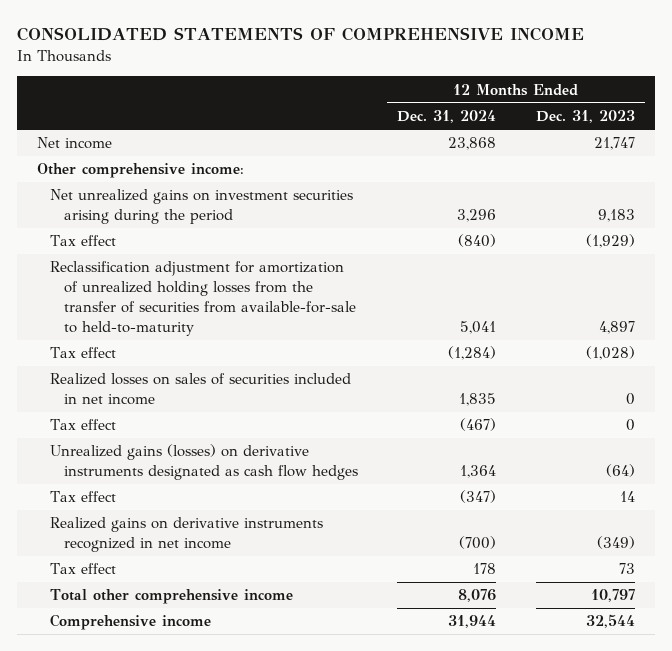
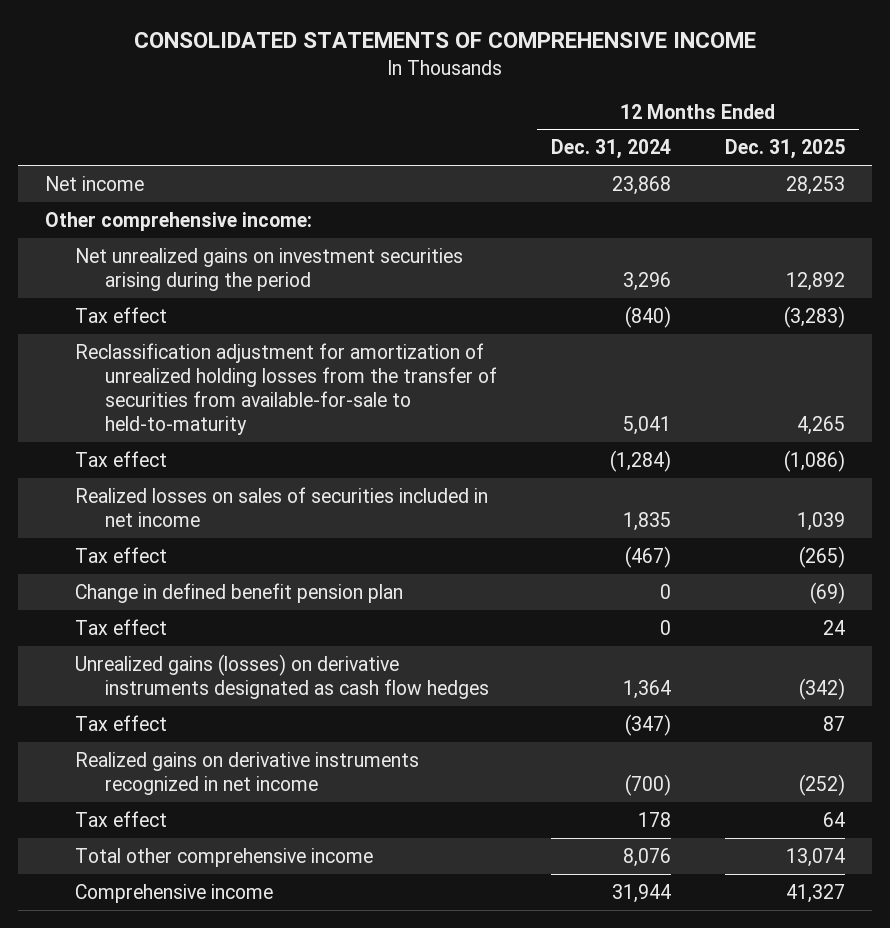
- | 12 Months Ended Dec. 31, 2024 | 12 Months Ended Dec. 31, 2023
+ | 12 Months Ended Dec. 31, 2024 | 12 Months Ended Dec. 31, 2025
+ Change in defined benefit pension plan | 0 | (69)
+ Tax effect | 0 | 24

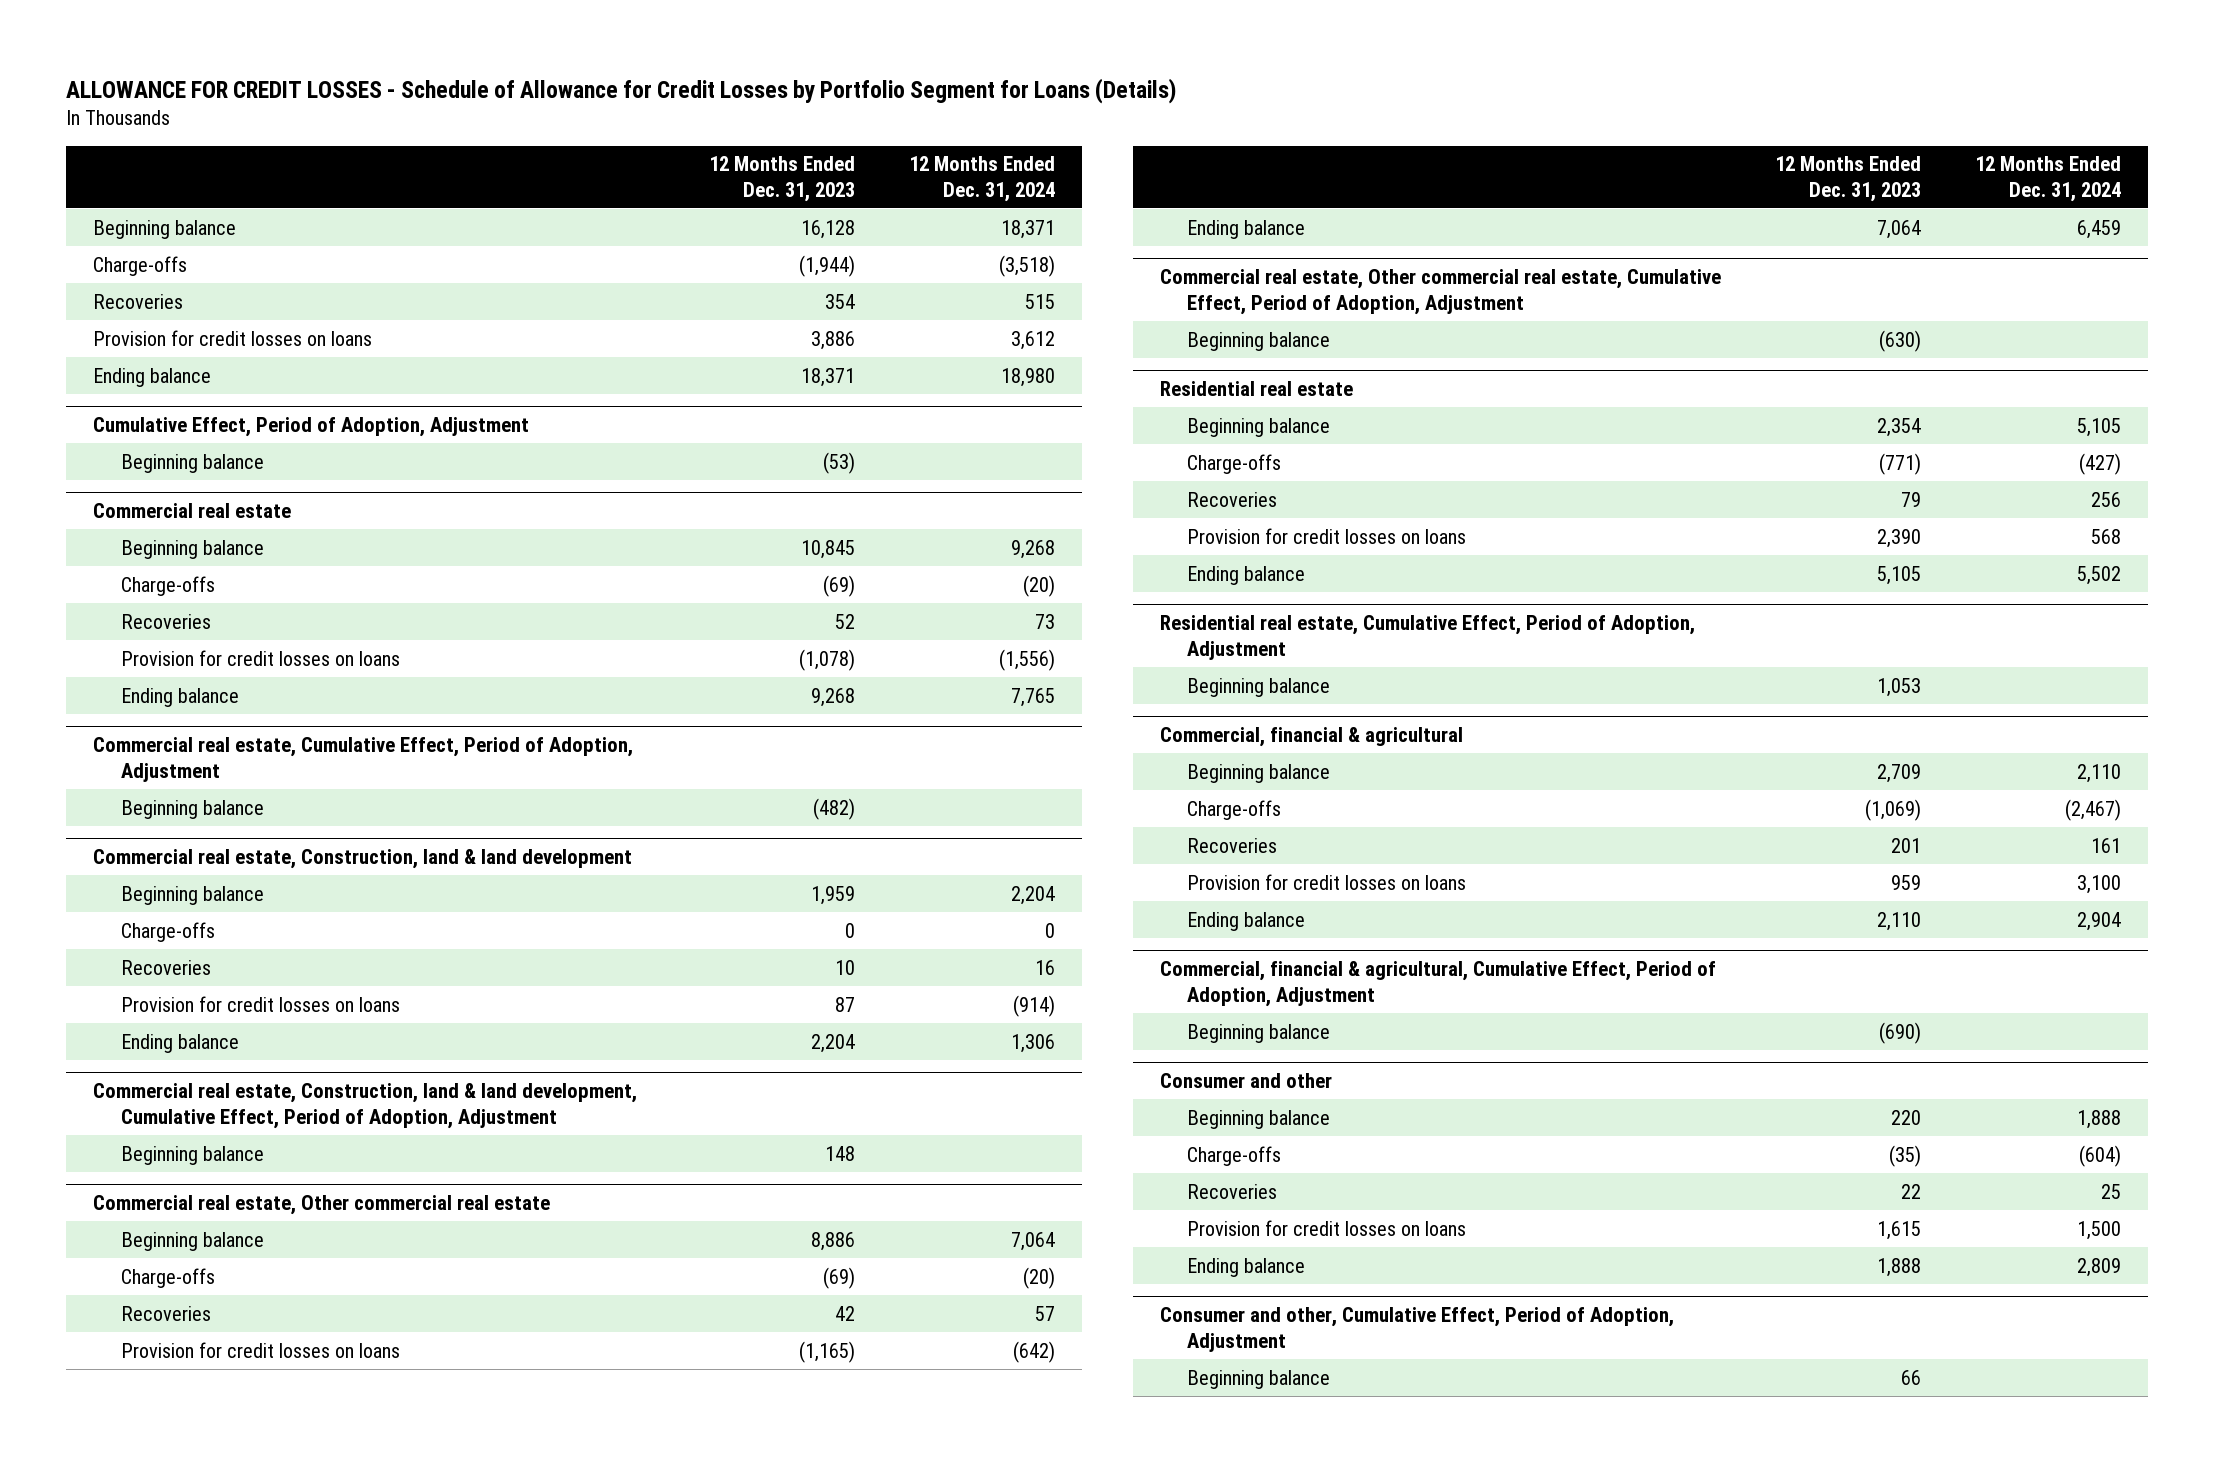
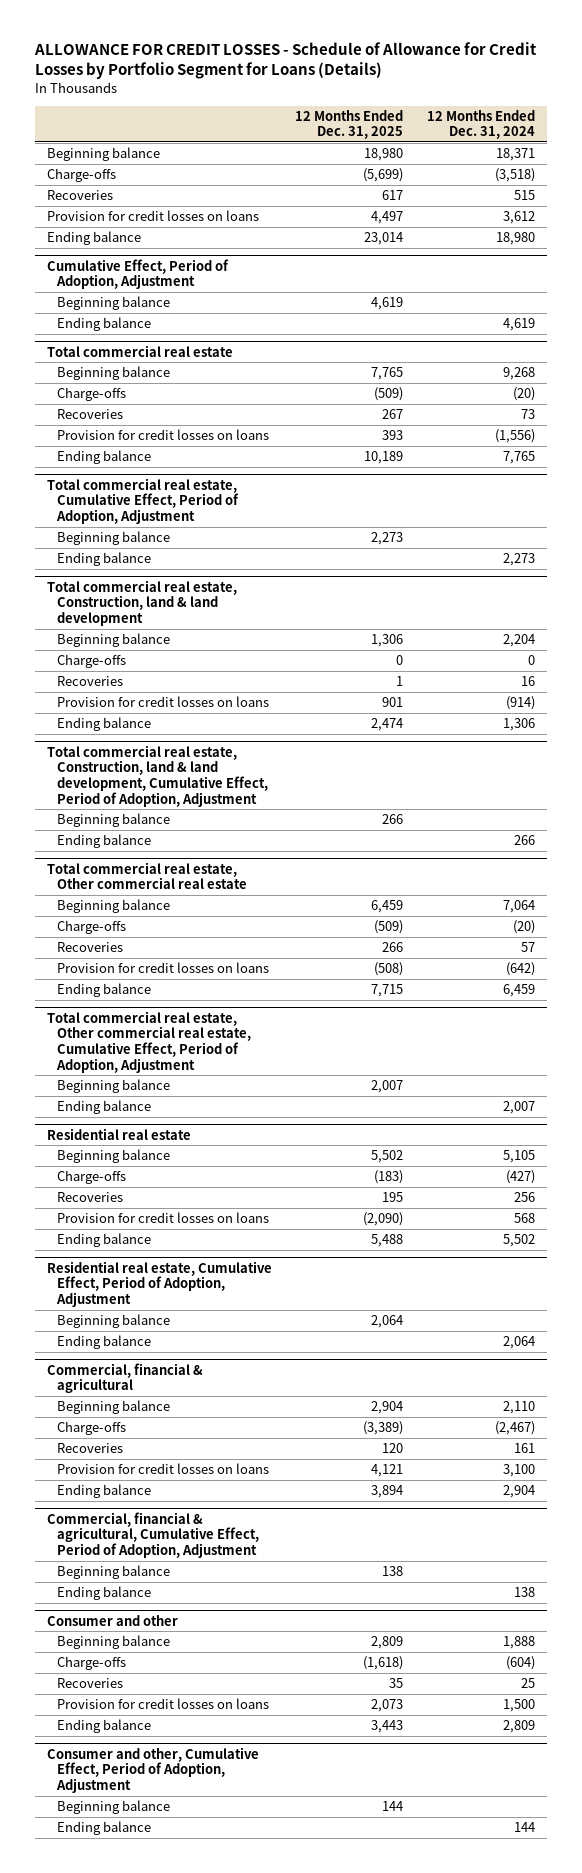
- | 12 Months Ended Dec. 31, 2023 | 12 Months Ended Dec. 31, 2024
+ | 12 Months Ended Dec. 31, 2025 | 12 Months Ended Dec. 31, 2024
- Commercial real estate
@ Cumulative Effect, Period of Adoption, Adjustment
+ Ending balance | | 4,619
+ Total commercial real estate
- Commercial real estate, Cumulative Effect, Period of Adoption, Adjustment
+ Total commercial real estate, Cumulative Effect, Period of Adoption, Adjustment
- Commercial real estate, Construction, land & land development
+ Ending balance | | 2,273
+ Total commercial real estate, Construction, land & land development
- Commercial real estate, Construction, land & land development, Cumulative Effect, Period of Adoption, Adjustment
+ Total commercial real estate, Construction, land & land development, Cumulative Effect, Period of Adoption, Adjustment
- Commercial real estate, Other commercial real estate
+ Ending balance | | 266
+ Total commercial real estate, Other commercial real estate
- Commercial real estate, Other commercial real estate, Cumulative Effect, Period of Adoption, Adjustment
+ Total commercial real estate, Other commercial real estate, Cumulative Effect, Period of Adoption, Adjustment
+ Ending balance | | 2,007
@ Residential real estate, Cumulative Effect, Period of Adoption, Adjustment
+ Ending balance | | 2,064
@ Commercial, financial & agricultural, Cumulative Effect, Period of Adoption, Adjustment
+ Ending balance | | 138
@ Consumer and other, Cumulative Effect, Period of Adoption, Adjustment
+ Ending balance | | 144

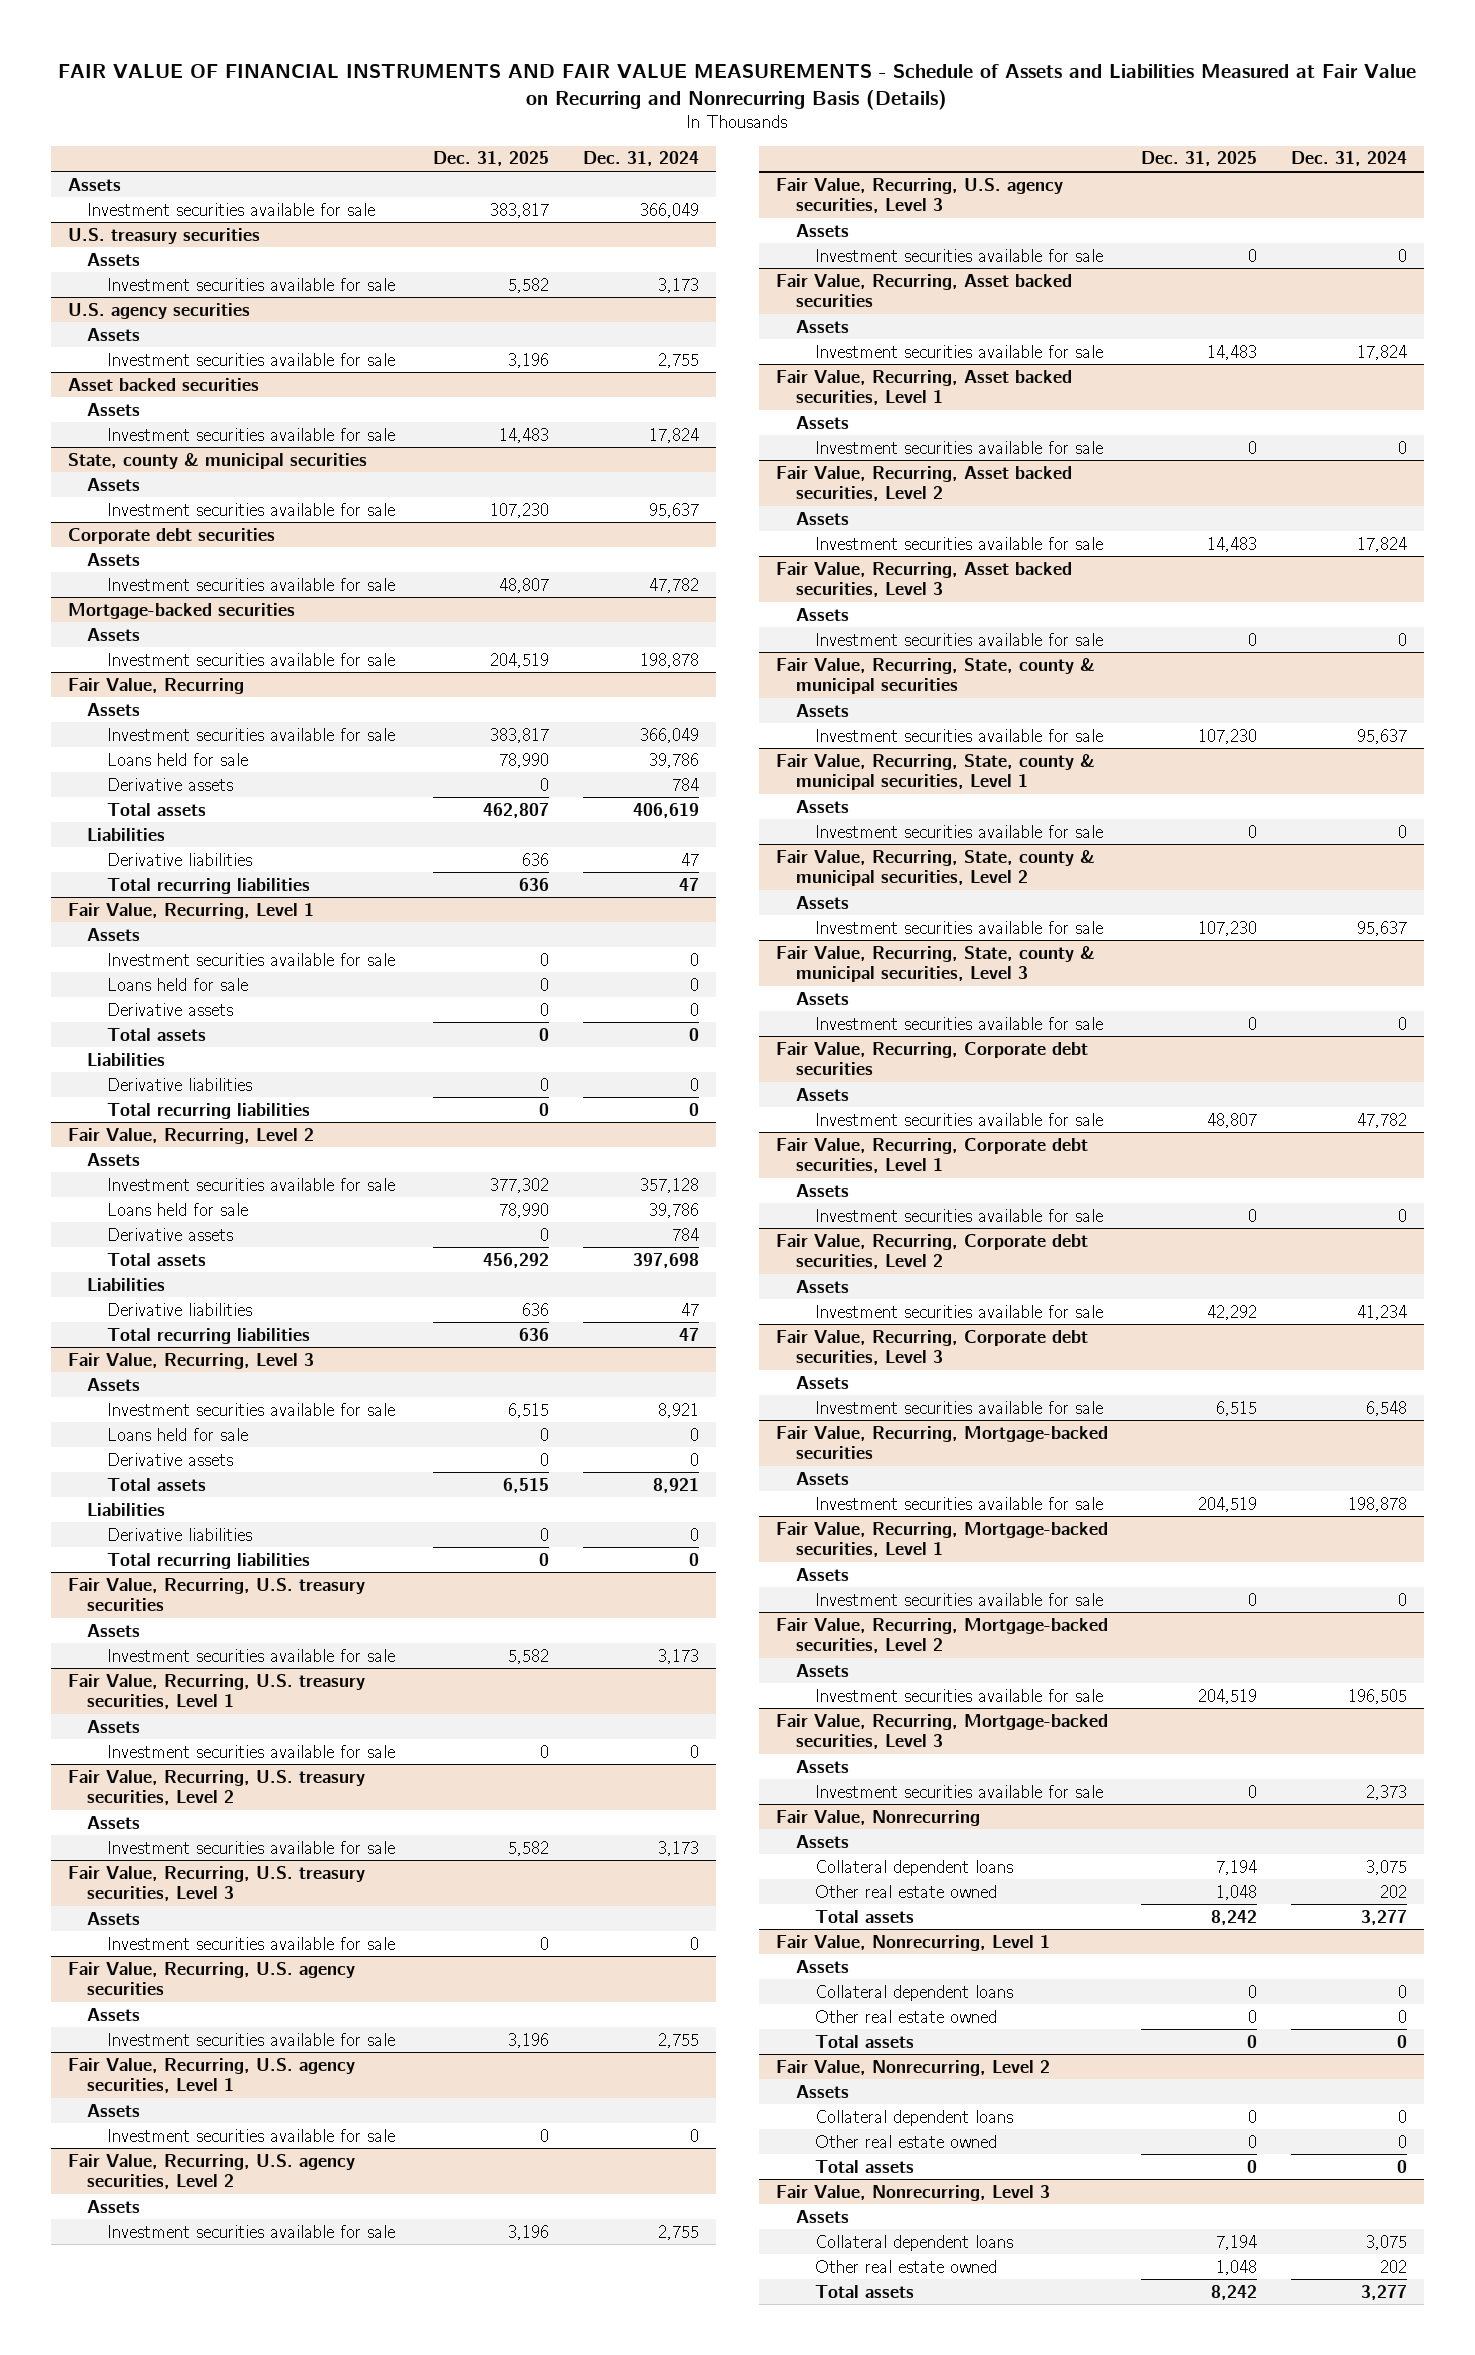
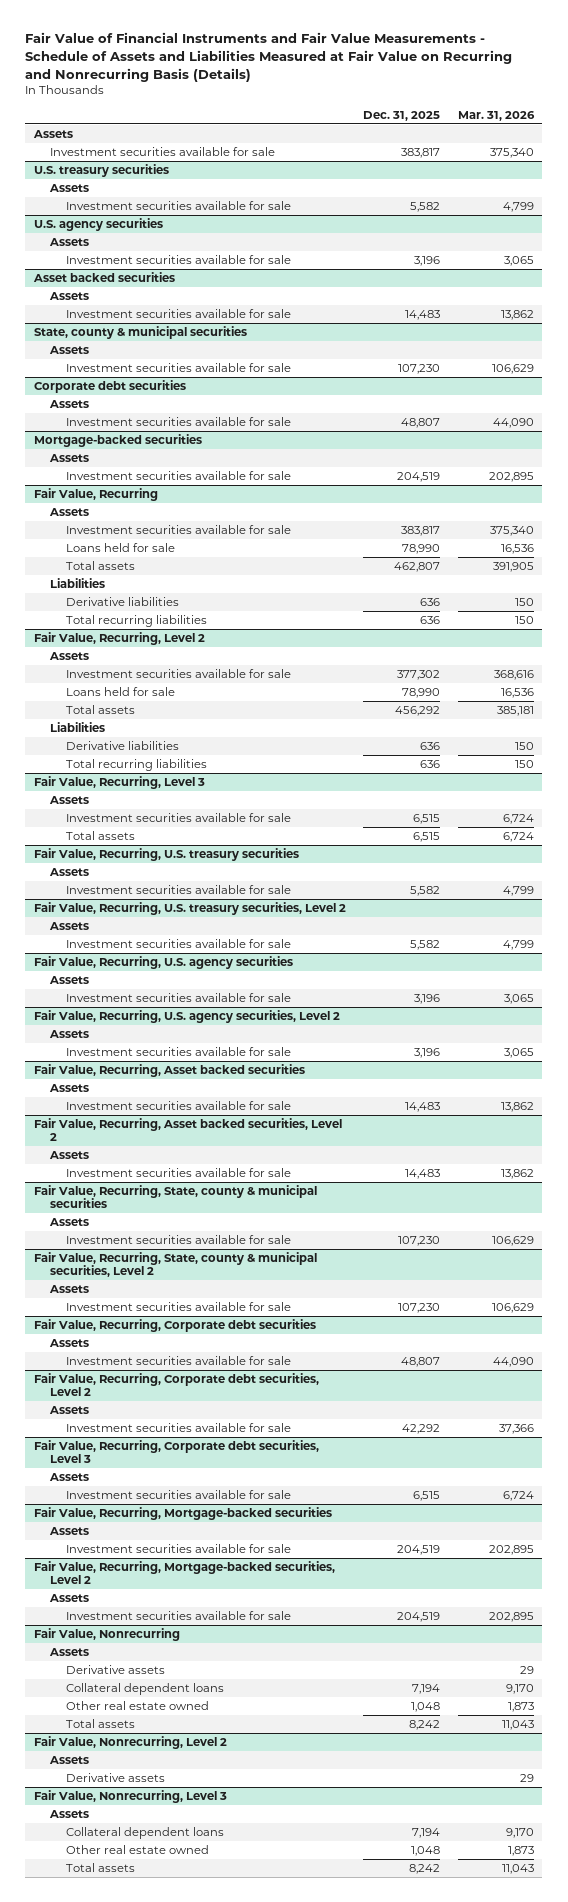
- FAIR VALUE OF FINANCIAL INSTRUMENTS AND FAIR VALUE MEASUREMENTS - Schedule of Assets and Liabilities Measured at Fair Value on Recurring and Nonrecurring Basis (Details)
+ Fair Value of Financial Instruments and Fair Value Measurements - Schedule of Assets and Liabilities Measured at Fair Value on Recurring and Nonrecurring Basis (Details)
- | Dec. 31, 2025 | Dec. 31, 2024
+ | Dec. 31, 2025 | Mar. 31, 2026
@ Fair Value, Recurring
- Derivative assets | 0 | 784
- Fair Value, Recurring, Level 1
- Assets
- Investment securities available for sale | 0 | 0
- Loans held for sale | 0 | 0
- Derivative assets | 0 | 0
- Total assets | 0 | 0
- Liabilities
- Derivative liabilities | 0 | 0
- Total recurring liabilities | 0 | 0
@ Fair Value, Recurring, Level 2
- Derivative assets | 0 | 784
@ Fair Value, Recurring, Level 3
- Loans held for sale | 0 | 0
- Derivative assets | 0 | 0
- Liabilities
- Derivative liabilities | 0 | 0
- Total recurring liabilities | 0 | 0
- Fair Value, Recurring, U.S. treasury securities, Level 1
- Assets
- Investment securities available for sale | 0 | 0
- Fair Value, Recurring, U.S. treasury securities, Level 3
- Assets
- Investment securities available for sale | 0 | 0
- Fair Value, Recurring, U.S. agency securities, Level 1
- Assets
- Investment securities available for sale | 0 | 0
- Fair Value, Recurring, U.S. agency securities, Level 3
- Assets
- Investment securities available for sale | 0 | 0
- Fair Value, Recurring, Asset backed securities, Level 1
- Assets
- Investment securities available for sale | 0 | 0
- Fair Value, Recurring, Asset backed securities, Level 3
- Assets
- Investment securities available for sale | 0 | 0
- Fair Value, Recurring, State, county & municipal securities, Level 1
- Assets
- Investment securities available for sale | 0 | 0
- Fair Value, Recurring, State, county & municipal securities, Level 3
- Assets
- Investment securities available for sale | 0 | 0
- Fair Value, Recurring, Corporate debt securities, Level 1
- Assets
- Investment securities available for sale | 0 | 0
- Fair Value, Recurring, Mortgage-backed securities, Level 1
- Assets
- Investment securities available for sale | 0 | 0
- Fair Value, Recurring, Mortgage-backed securities, Level 3
- Assets
- Investment securities available for sale | 0 | 2,373
@ Fair Value, Nonrecurring
+ Derivative assets | | 29
- Fair Value, Nonrecurring, Level 1
- Assets
- Collateral dependent loans | 0 | 0
- Other real estate owned | 0 | 0
- Total assets | 0 | 0
@ Fair Value, Nonrecurring, Level 2
- Collateral dependent loans | 0 | 0
- Other real estate owned | 0 | 0
- Total assets | 0 | 0
+ Derivative assets | | 29

